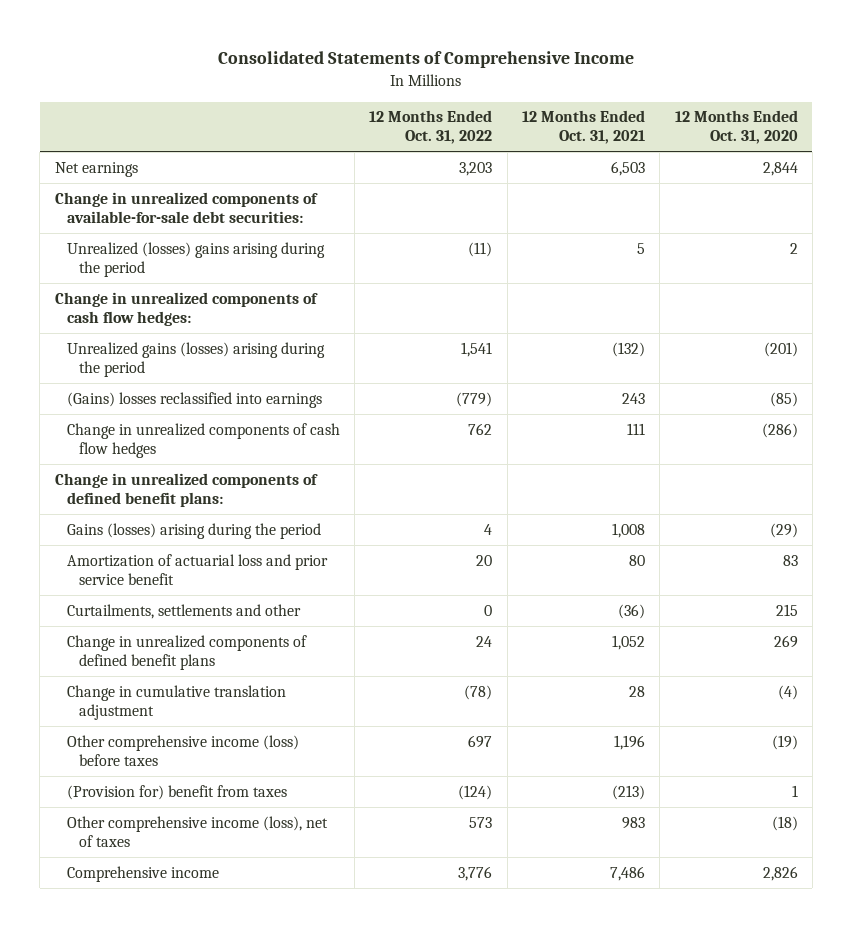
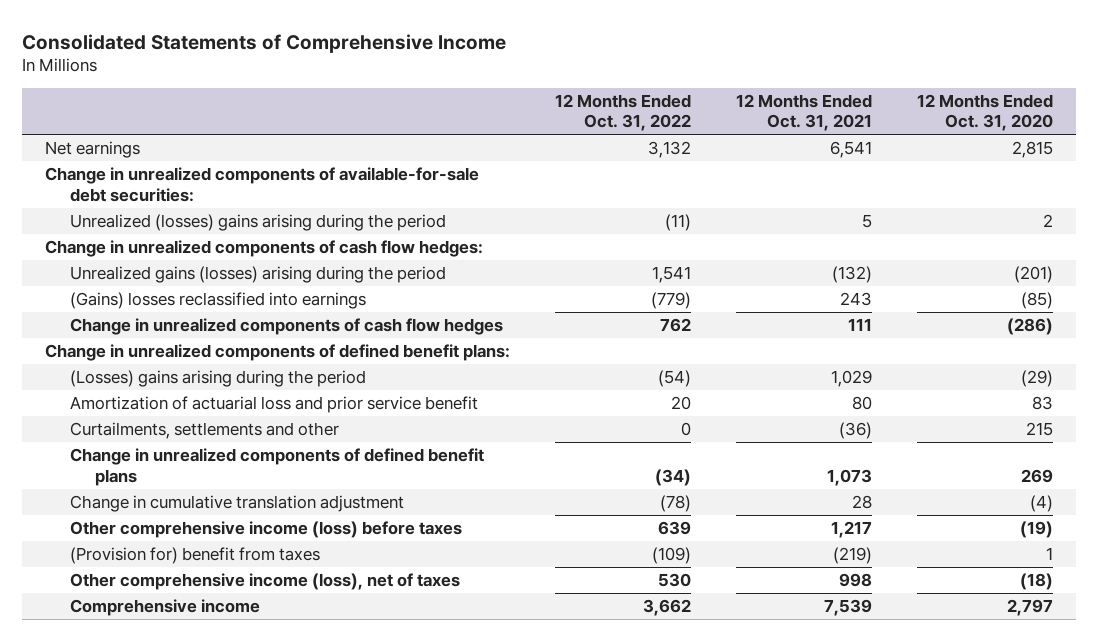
- Net earnings | 3,203 | 6,503 | 2,844
+ Net earnings | 3,132 | 6,541 | 2,815
- Gains (losses) arising during the period | 4 | 1,008 | (29)
+ (Losses) gains arising during the period | (54) | 1,029 | (29)
- Change in unrealized components of defined benefit plans | 24 | 1,052 | 269
+ Change in unrealized components of defined benefit plans | (34) | 1,073 | 269
- Other comprehensive income (loss) before taxes | 697 | 1,196 | (19)
- (Provision for) benefit from taxes | (124) | (213) | 1
- Other comprehensive income (loss), net of taxes | 573 | 983 | (18)
- Comprehensive income | 3,776 | 7,486 | 2,826
+ Other comprehensive income (loss) before taxes | 639 | 1,217 | (19)
+ (Provision for) benefit from taxes | (109) | (219) | 1
+ Other comprehensive income (loss), net of taxes | 530 | 998 | (18)
+ Comprehensive income | 3,662 | 7,539 | 2,797

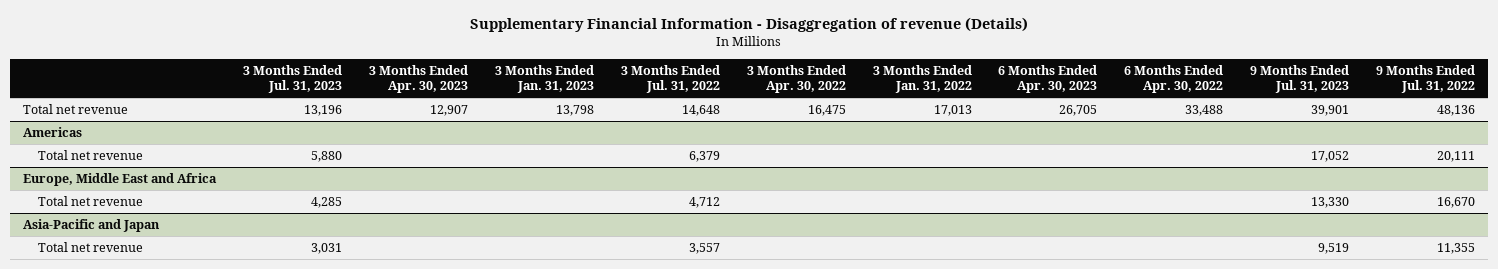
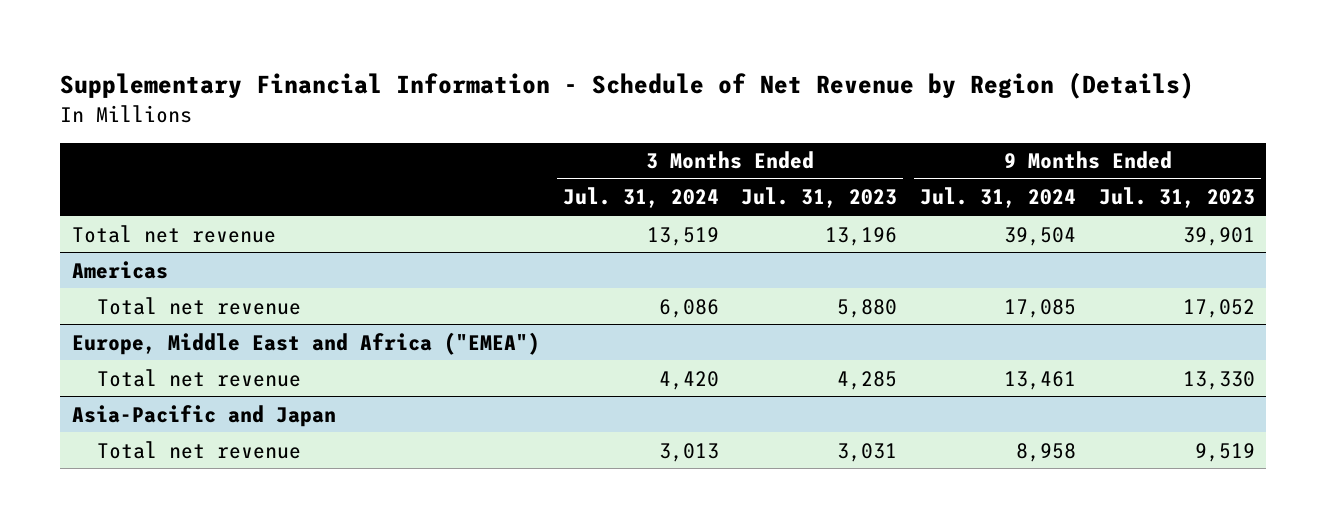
- Supplementary Financial Information - Disaggregation of revenue (Details)
+ Supplementary Financial Information - Schedule of Net Revenue by Region (Details)
- | 3 Months Ended Jul. 31, 2023 | 3 Months Ended Apr. 30, 2023 | 3 Months Ended Jan. 31, 2023 | 3 Months Ended Jul. 31, 2022 | 3 Months Ended Apr. 30, 2022 | 3 Months Ended Jan. 31, 2022 | 6 Months Ended Apr. 30, 2023 | 6 Months Ended Apr. 30, 2022 | 9 Months Ended Jul. 31, 2023 | 9 Months Ended Jul. 31, 2022
+ | 3 Months Ended Jul. 31, 2024 | 3 Months Ended Jul. 31, 2023 | 9 Months Ended Jul. 31, 2024 | 9 Months Ended Jul. 31, 2023
- Europe, Middle East and Africa
+ Europe, Middle East and Africa ("EMEA")

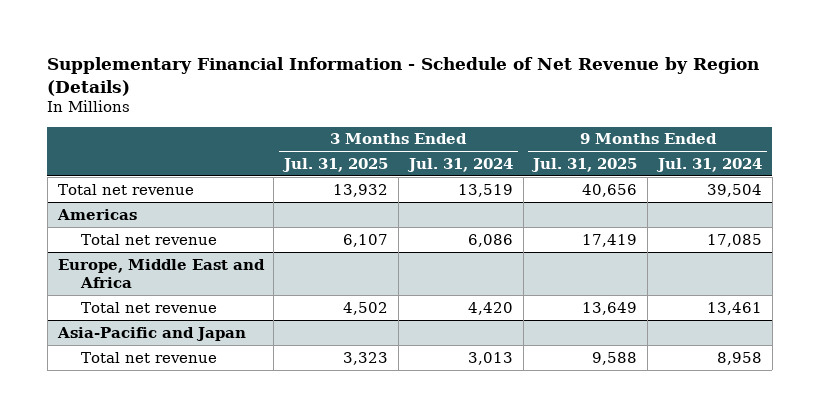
- | 3 Months Ended Jul. 31, 2024 | 3 Months Ended Jul. 31, 2023 | 9 Months Ended Jul. 31, 2024 | 9 Months Ended Jul. 31, 2023
+ | 3 Months Ended Jul. 31, 2025 | 3 Months Ended Jul. 31, 2024 | 9 Months Ended Jul. 31, 2025 | 9 Months Ended Jul. 31, 2024
- Europe, Middle East and Africa ("EMEA")
+ Europe, Middle East and Africa

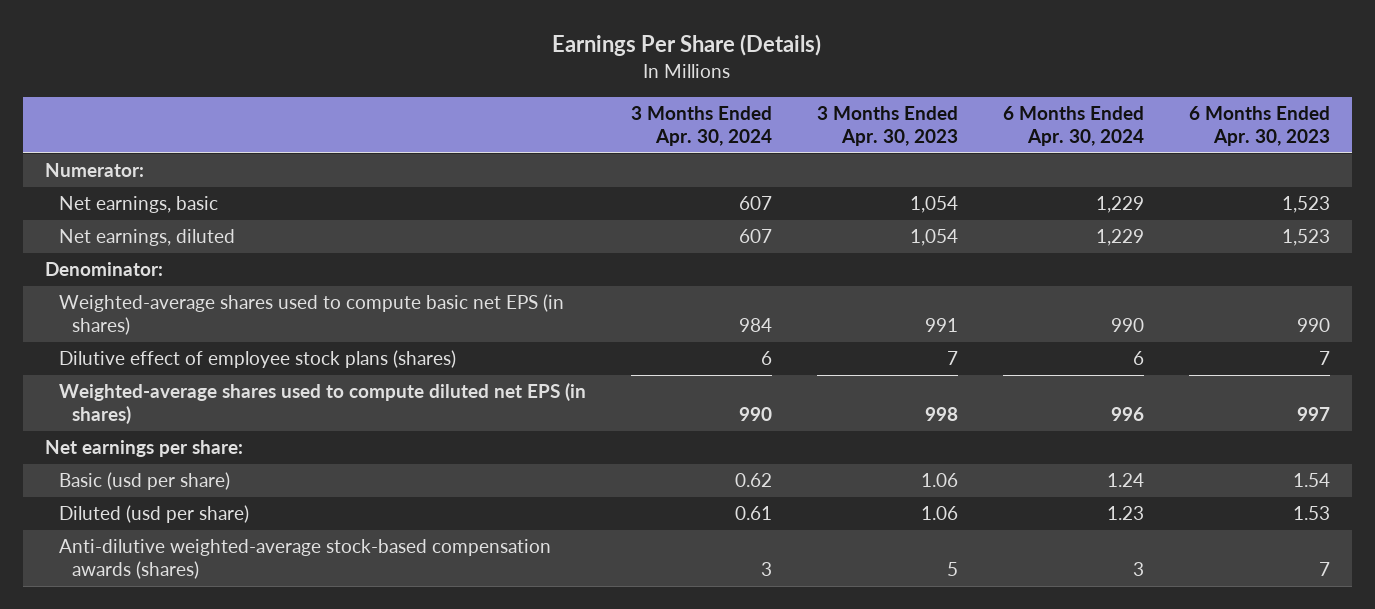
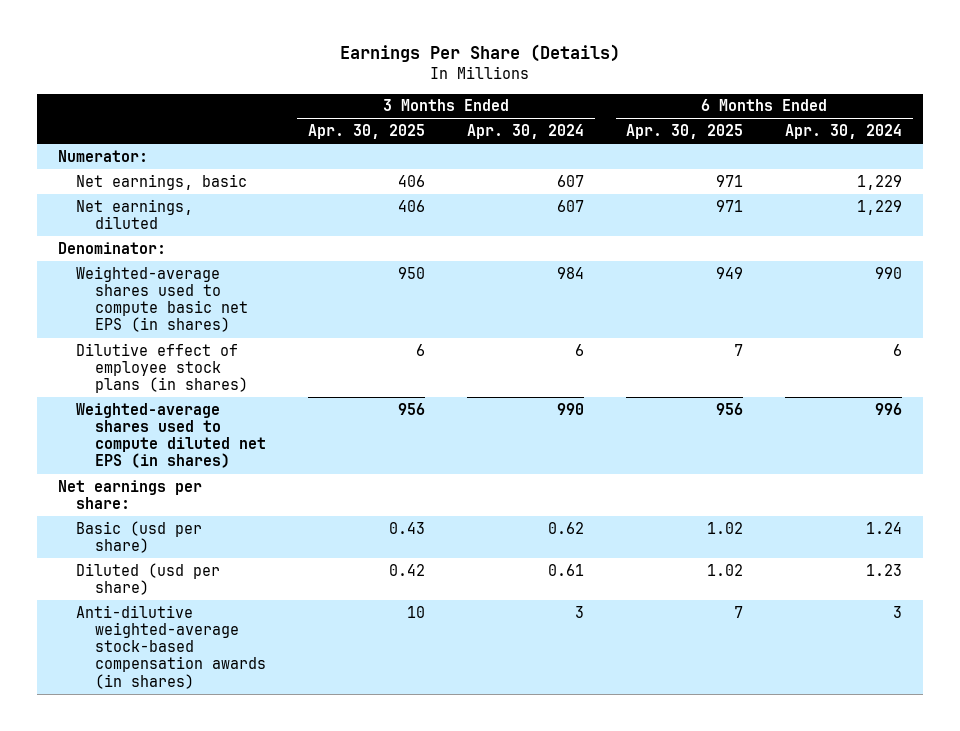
- | 3 Months Ended Apr. 30, 2024 | 3 Months Ended Apr. 30, 2023 | 6 Months Ended Apr. 30, 2024 | 6 Months Ended Apr. 30, 2023
+ | 3 Months Ended Apr. 30, 2025 | 3 Months Ended Apr. 30, 2024 | 6 Months Ended Apr. 30, 2025 | 6 Months Ended Apr. 30, 2024
- Dilutive effect of employee stock plans (shares) | 6 | 7 | 6 | 7
+ Dilutive effect of employee stock plans (in shares) | 6 | 6 | 7 | 6
- Anti-dilutive weighted-average stock-based compensation awards (shares) | 3 | 5 | 3 | 7
+ Anti-dilutive weighted-average stock-based compensation awards (in shares) | 10 | 3 | 7 | 3

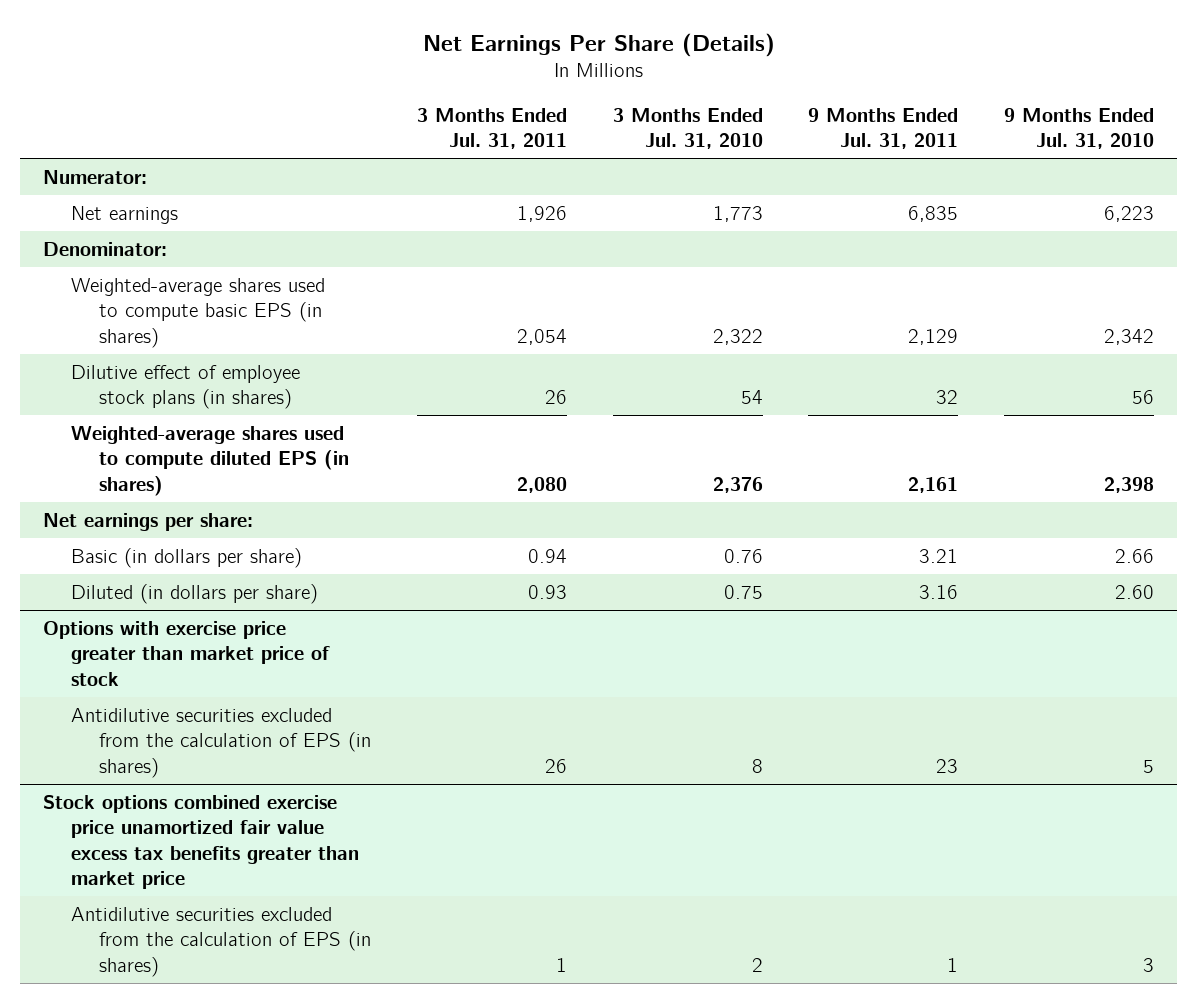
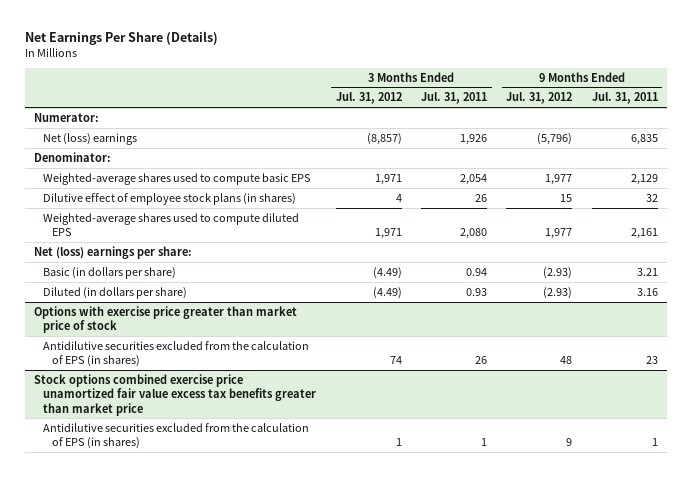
- | 3 Months Ended Jul. 31, 2011 | 3 Months Ended Jul. 31, 2010 | 9 Months Ended Jul. 31, 2011 | 9 Months Ended Jul. 31, 2010
+ | 3 Months Ended Jul. 31, 2012 | 3 Months Ended Jul. 31, 2011 | 9 Months Ended Jul. 31, 2012 | 9 Months Ended Jul. 31, 2011
- Net earnings | 1,926 | 1,773 | 6,835 | 6,223
+ Net (loss) earnings | (8,857) | 1,926 | (5,796) | 6,835
- Weighted-average shares used to compute basic EPS (in shares) | 2,054 | 2,322 | 2,129 | 2,342
+ Weighted-average shares used to compute basic EPS | 1,971 | 2,054 | 1,977 | 2,129
- Weighted-average shares used to compute diluted EPS (in shares) | 2,080 | 2,376 | 2,161 | 2,398
- Net earnings per share:
+ Weighted-average shares used to compute diluted EPS | 1,971 | 2,080 | 1,977 | 2,161
+ Net (loss) earnings per share:

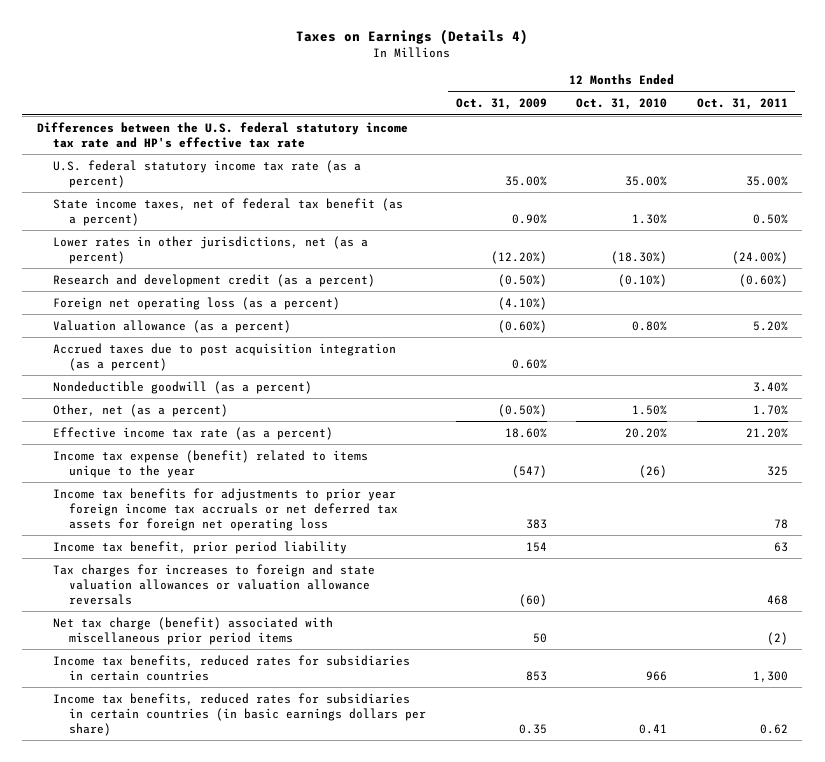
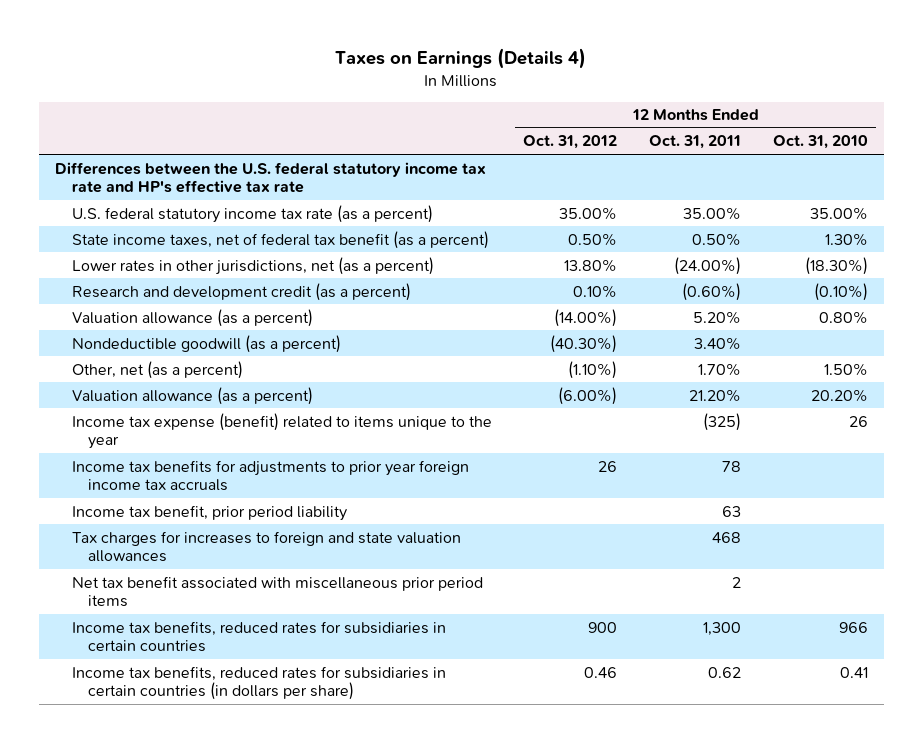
- | 12 Months Ended Oct. 31, 2009 | 12 Months Ended Oct. 31, 2010 | 12 Months Ended Oct. 31, 2011
+ | 12 Months Ended Oct. 31, 2012 | 12 Months Ended Oct. 31, 2011 | 12 Months Ended Oct. 31, 2010
- Foreign net operating loss (as a percent) | (4.10%) | |
- Accrued taxes due to post acquisition integration (as a percent) | 0.60% | |
- Effective income tax rate (as a percent) | 18.60% | 20.20% | 21.20%
- Income tax expense (benefit) related to items unique to the year | (547) | (26) | 325
- Income tax benefits for adjustments to prior year foreign income tax accruals or net deferred tax assets for foreign net operating loss | 383 | | 78
+ Valuation allowance (as a percent) | (6.00%) | 21.20% | 20.20%
+ Income tax expense (benefit) related to items unique to the year | | (325) | 26
+ Income tax benefits for adjustments to prior year foreign income tax accruals | 26 | 78 |
- Tax charges for increases to foreign and state valuation allowances or valuation allowance reversals | (60) | | 468
- Net tax charge (benefit) associated with miscellaneous prior period items | 50 | | (2)
+ Tax charges for increases to foreign and state valuation allowances | | 468 |
+ Net tax benefit associated with miscellaneous prior period items | | 2 |
- Income tax benefits, reduced rates for subsidiaries in certain countries (in basic earnings dollars per share) | 0.35 | 0.41 | 0.62
+ Income tax benefits, reduced rates for subsidiaries in certain countries (in dollars per share) | 0.46 | 0.62 | 0.41

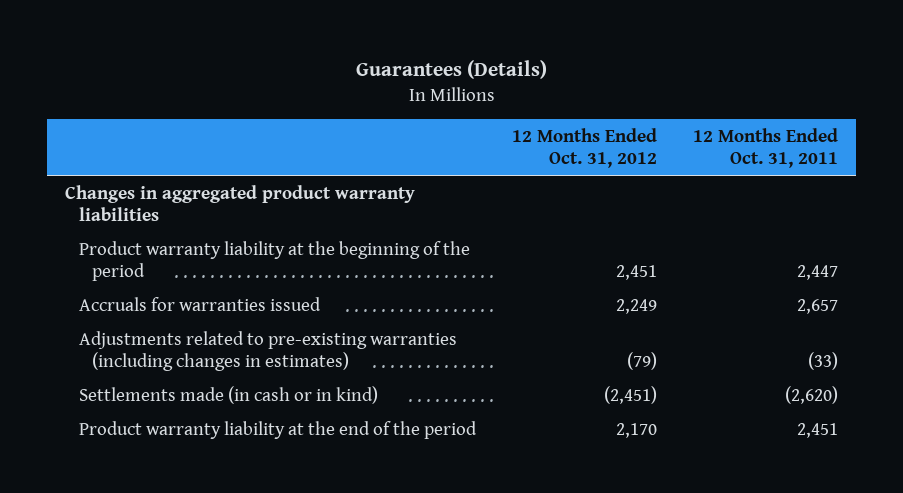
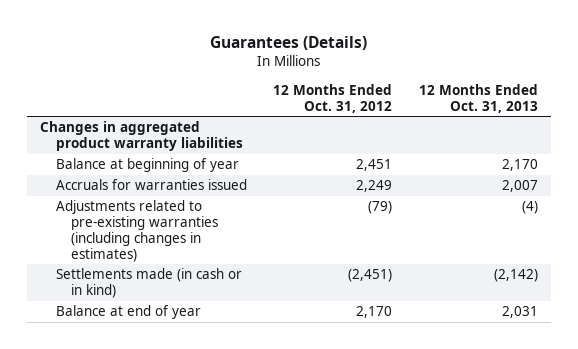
- | 12 Months Ended Oct. 31, 2012 | 12 Months Ended Oct. 31, 2011
+ | 12 Months Ended Oct. 31, 2012 | 12 Months Ended Oct. 31, 2013
- Product warranty liability at the beginning of the period | 2,451 | 2,447
+ Balance at beginning of year | 2,451 | 2,170
- Product warranty liability at the end of the period | 2,170 | 2,451
+ Balance at end of year | 2,170 | 2,031

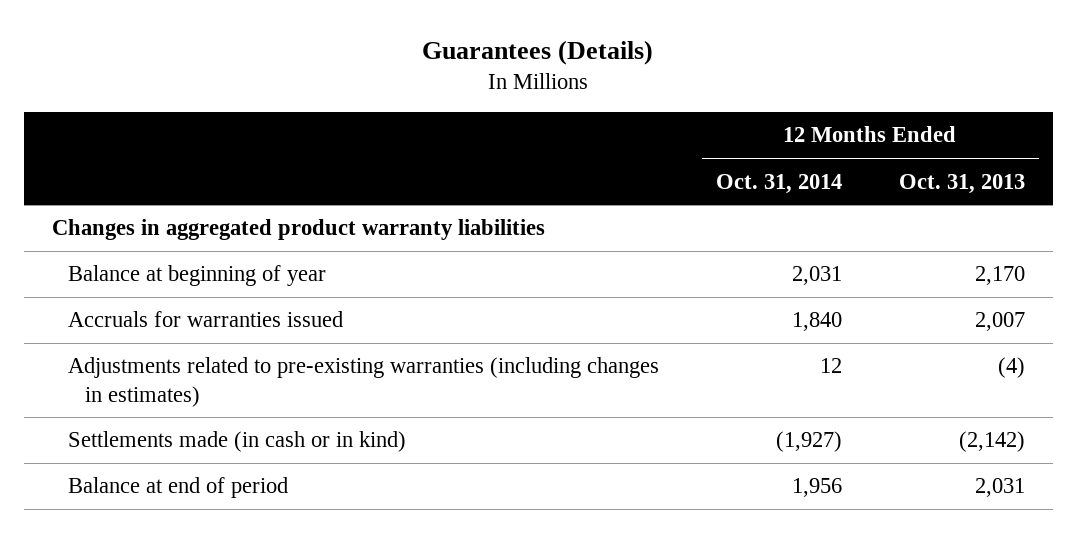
- | 12 Months Ended Oct. 31, 2012 | 12 Months Ended Oct. 31, 2013
+ | 12 Months Ended Oct. 31, 2014 | 12 Months Ended Oct. 31, 2013
- Balance at end of year | 2,170 | 2,031
+ Balance at end of period | 1,956 | 2,031

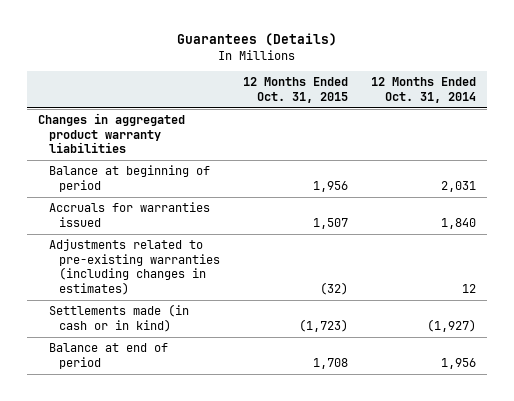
- | 12 Months Ended Oct. 31, 2014 | 12 Months Ended Oct. 31, 2013
+ | 12 Months Ended Oct. 31, 2015 | 12 Months Ended Oct. 31, 2014
- Balance at beginning of year | 2,031 | 2,170
+ Balance at beginning of period | 1,956 | 2,031

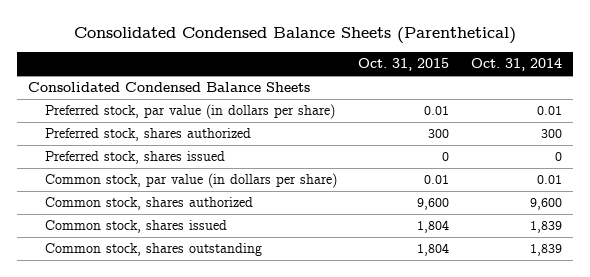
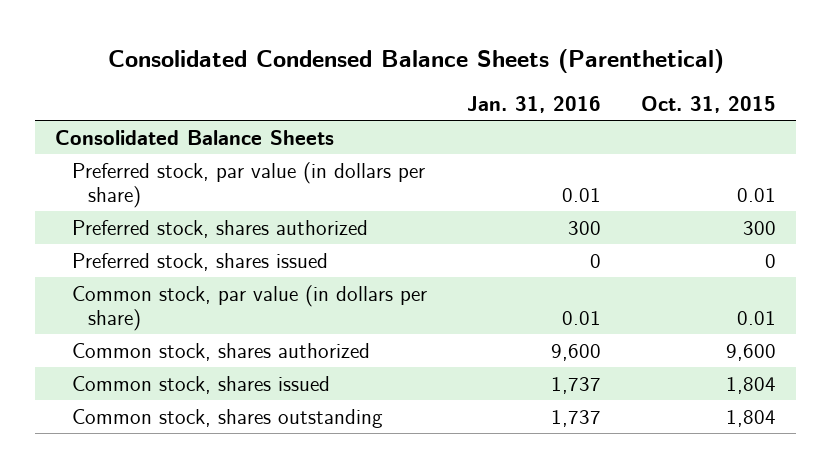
- | Oct. 31, 2015 | Oct. 31, 2014
+ | Jan. 31, 2016 | Oct. 31, 2015
- Consolidated Condensed Balance Sheets
+ Consolidated Balance Sheets

